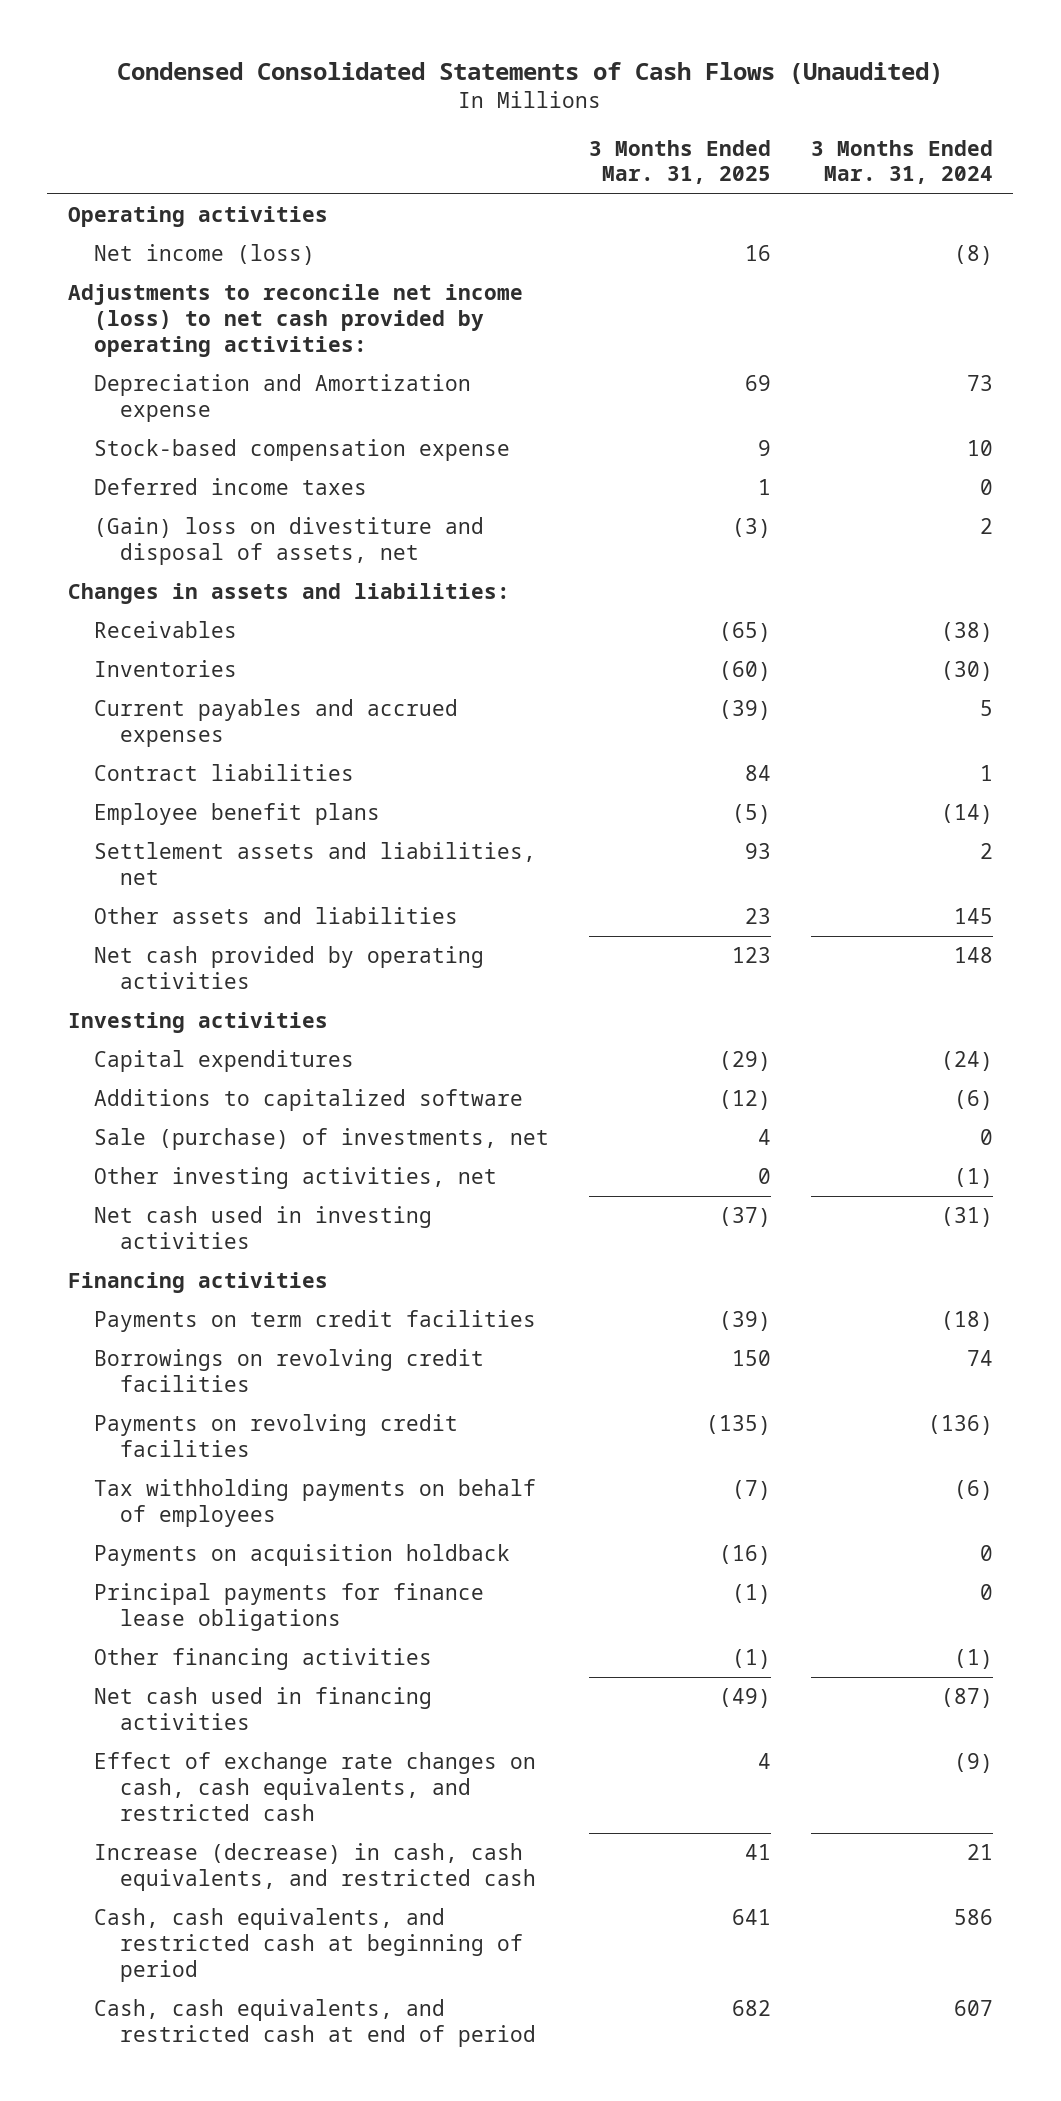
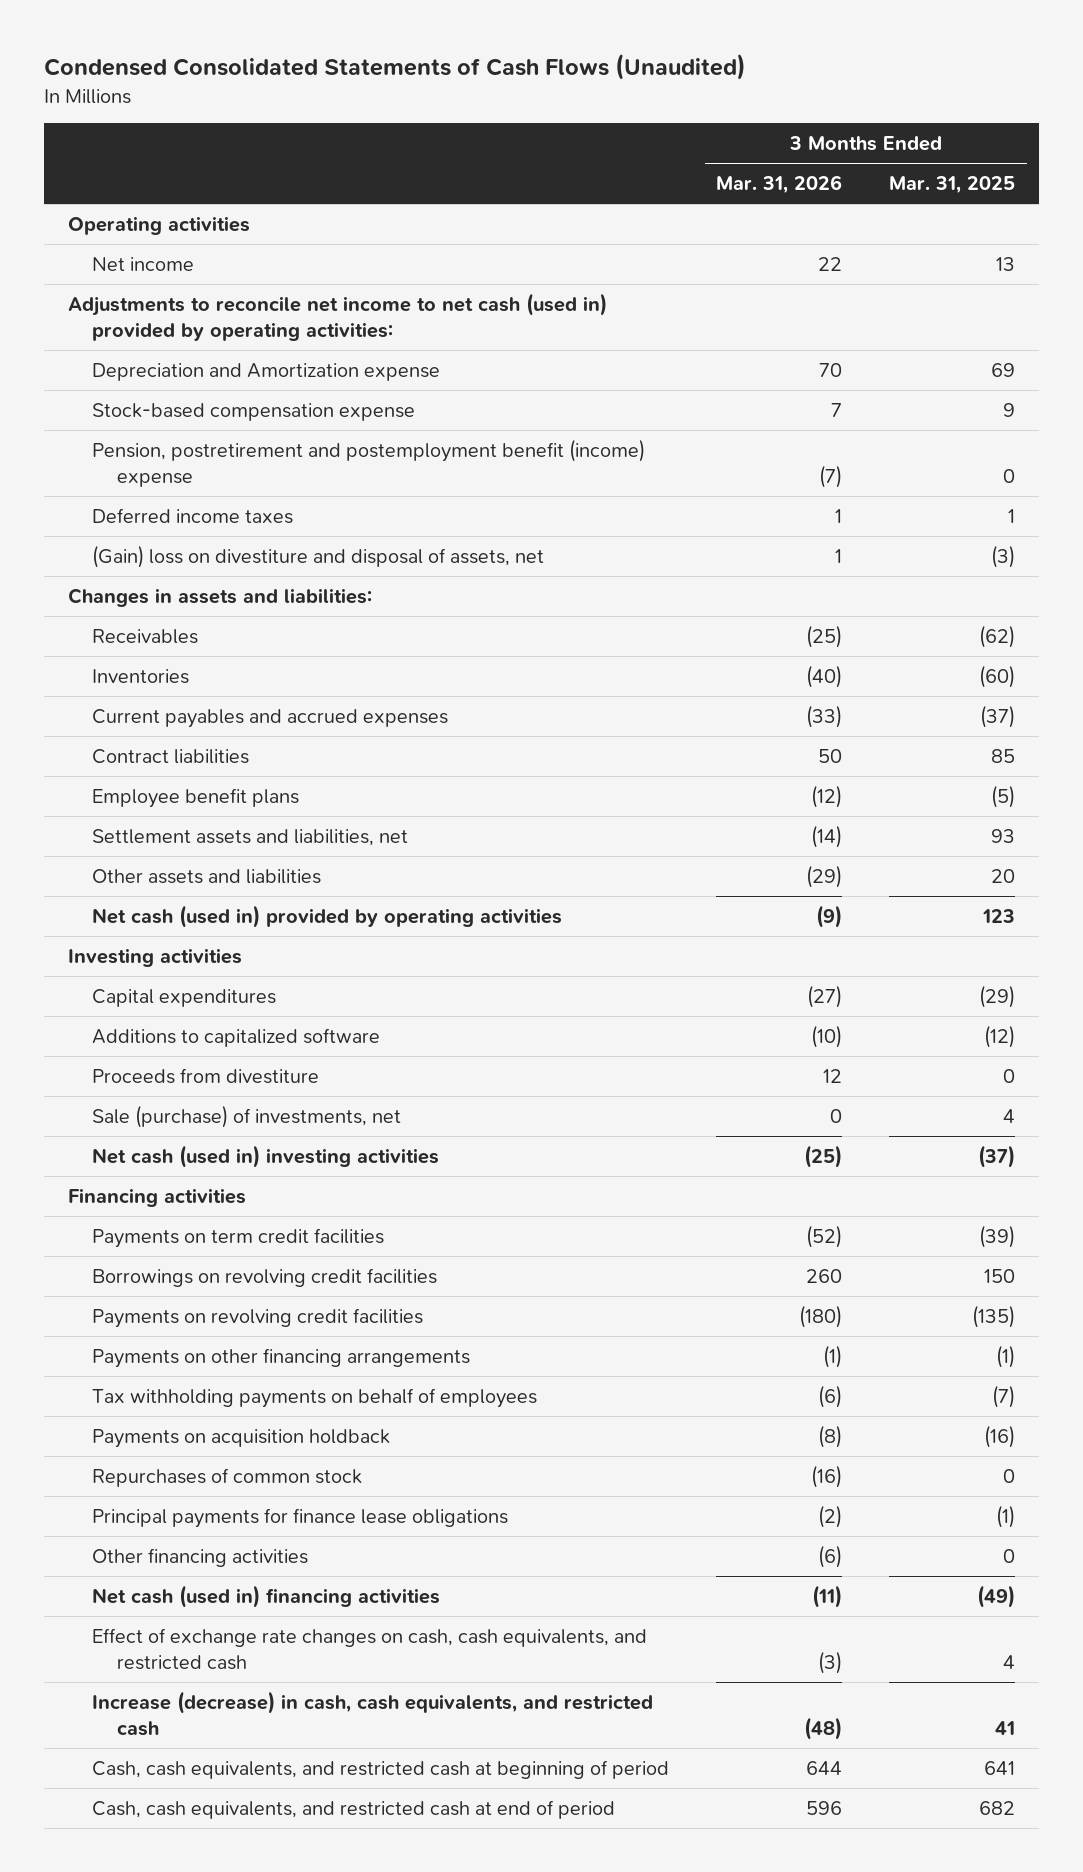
- | 3 Months Ended Mar. 31, 2025 | 3 Months Ended Mar. 31, 2024
+ | 3 Months Ended Mar. 31, 2026 | 3 Months Ended Mar. 31, 2025
- Net income (loss) | 16 | (8)
- Adjustments to reconcile net income (loss) to net cash provided by operating activities:
+ Net income | 22 | 13
+ Adjustments to reconcile net income to net cash (used in) provided by operating activities:
+ Pension, postretirement and postemployment benefit (income) expense | (7) | 0
- Receivables | (65) | (38)
+ Receivables | (25) | (62)
- Current payables and accrued expenses | (39) | 5
- Contract liabilities | 84 | 1
+ Current payables and accrued expenses | (33) | (37)
+ Contract liabilities | 50 | 85
- Other assets and liabilities | 23 | 145
- Net cash provided by operating activities | 123 | 148
+ Other assets and liabilities | (29) | 20
+ Net cash (used in) provided by operating activities | (9) | 123
+ Proceeds from divestiture | 12 | 0
- Other investing activities, net | 0 | (1)
- Net cash used in investing activities | (37) | (31)
+ Net cash (used in) investing activities | (25) | (37)
+ Payments on other financing arrangements | (1) | (1)
+ Repurchases of common stock | (16) | 0
- Other financing activities | (1) | (1)
- Net cash used in financing activities | (49) | (87)
+ Other financing activities | (6) | 0
+ Net cash (used in) financing activities | (11) | (49)

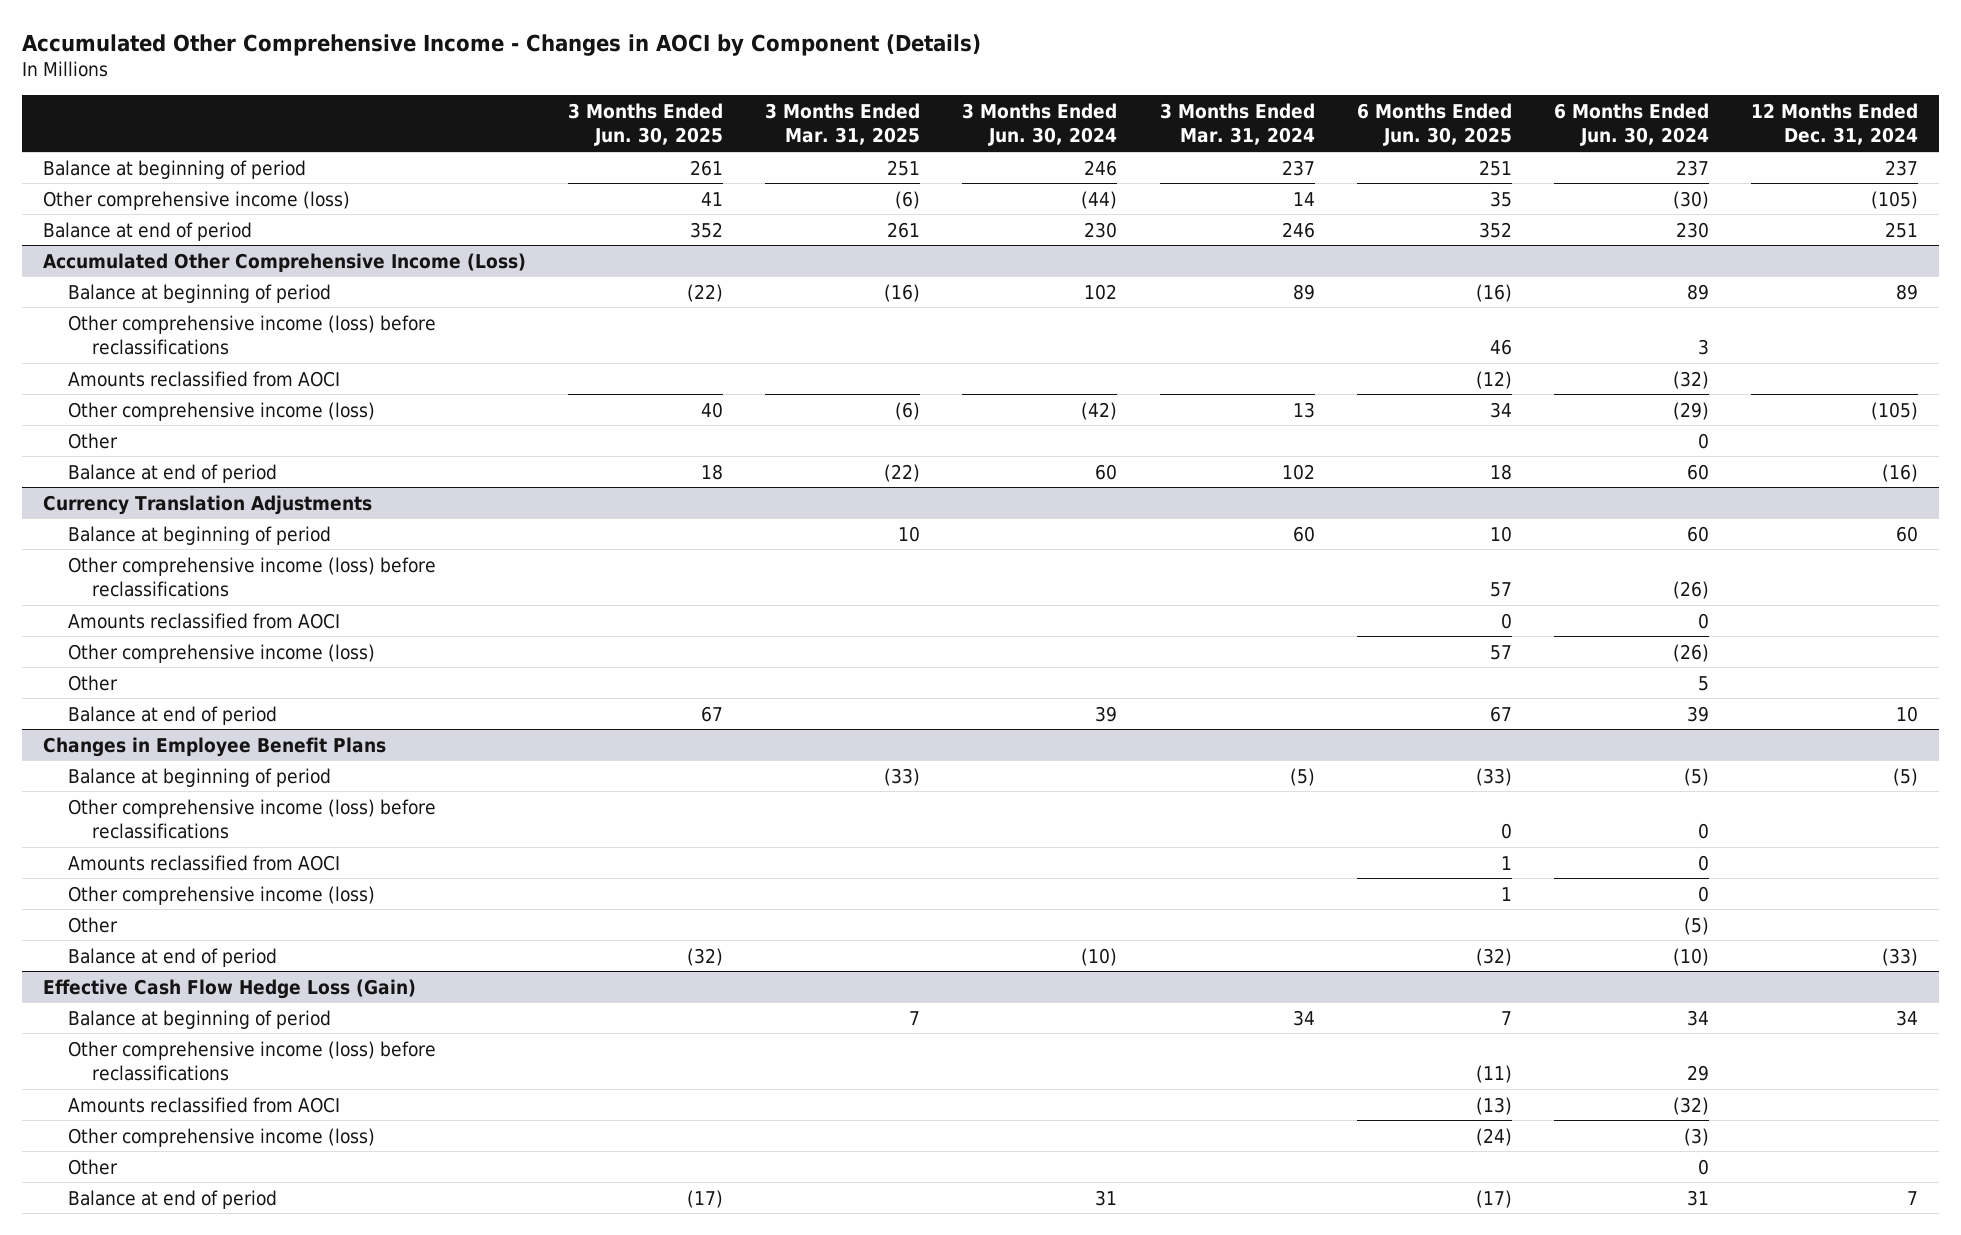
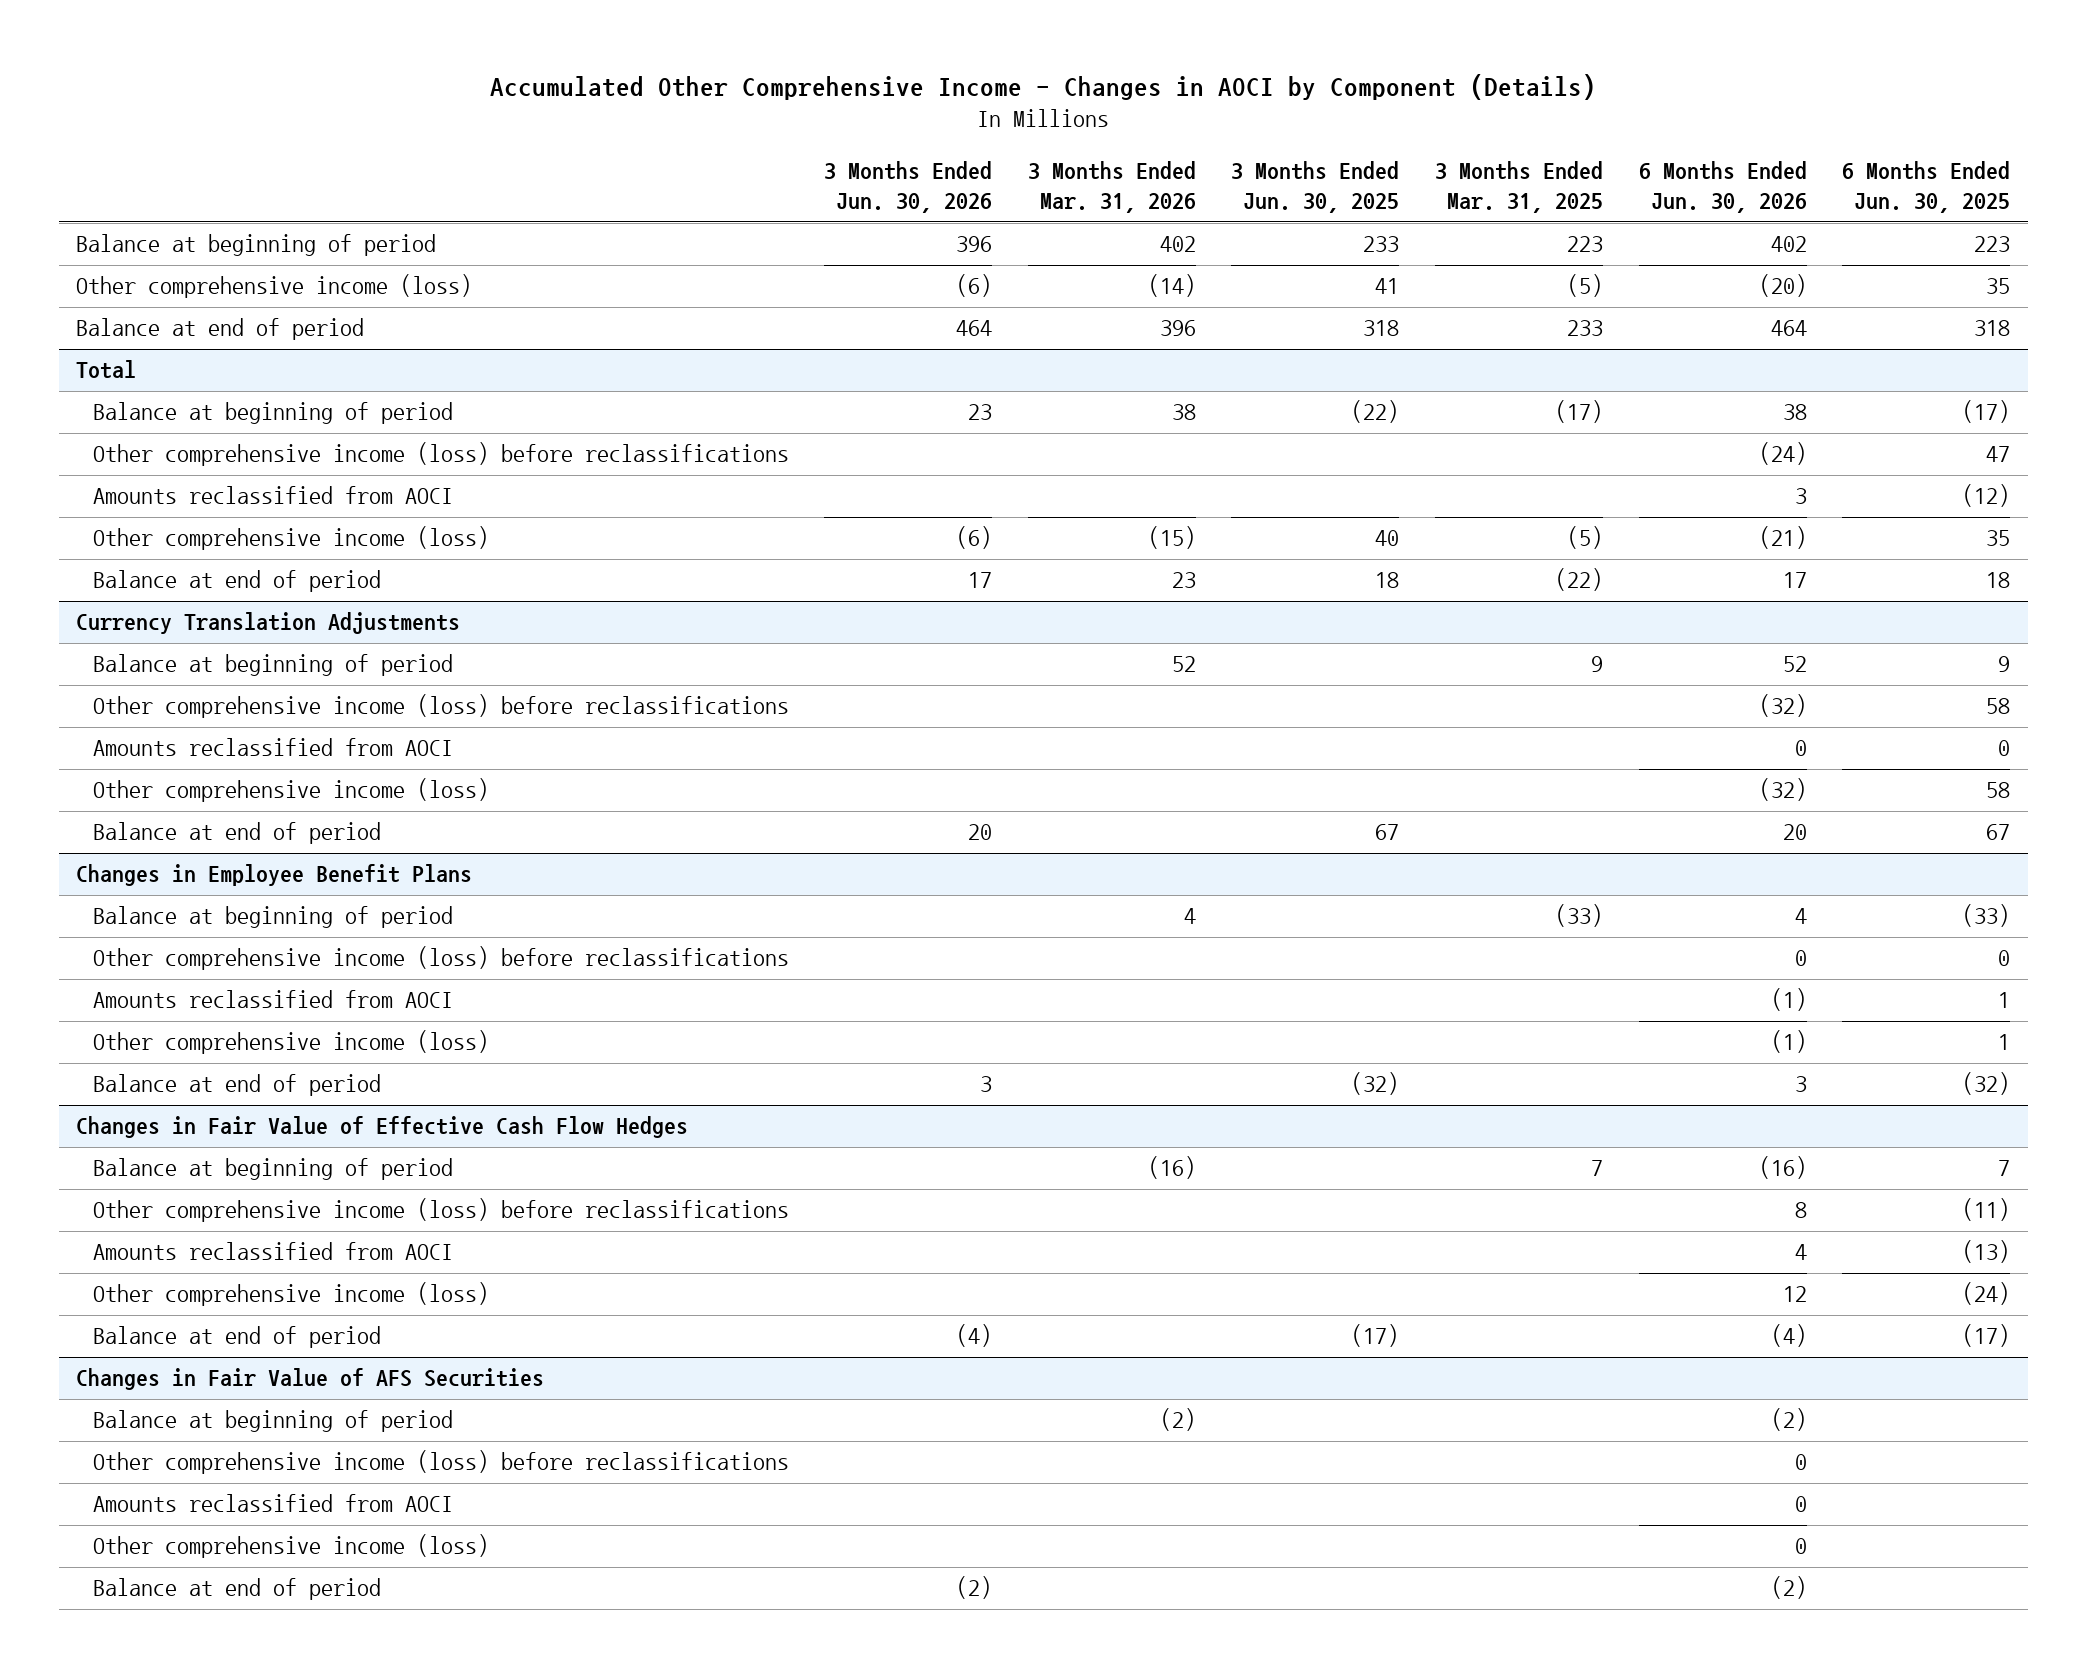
- | 3 Months Ended Jun. 30, 2025 | 3 Months Ended Mar. 31, 2025 | 3 Months Ended Jun. 30, 2024 | 3 Months Ended Mar. 31, 2024 | 6 Months Ended Jun. 30, 2025 | 6 Months Ended Jun. 30, 2024 | 12 Months Ended Dec. 31, 2024
+ | 3 Months Ended Jun. 30, 2026 | 3 Months Ended Mar. 31, 2026 | 3 Months Ended Jun. 30, 2025 | 3 Months Ended Mar. 31, 2025 | 6 Months Ended Jun. 30, 2026 | 6 Months Ended Jun. 30, 2025
- Balance at beginning of period | 261 | 251 | 246 | 237 | 251 | 237 | 237
- Other comprehensive income (loss) | 41 | (6) | (44) | 14 | 35 | (30) | (105)
- Balance at end of period | 352 | 261 | 230 | 246 | 352 | 230 | 251
- Accumulated Other Comprehensive Income (Loss)
- Balance at beginning of period | (22) | (16) | 102 | 89 | (16) | 89 | 89
- Other comprehensive income (loss) before reclassifications | | | | | 46 | 3 |
+ Balance at beginning of period | 396 | 402 | 233 | 223 | 402 | 223
+ Other comprehensive income (loss) | (6) | (14) | 41 | (5) | (20) | 35
+ Balance at end of period | 464 | 396 | 318 | 233 | 464 | 318
+ Total
+ Balance at beginning of period | 23 | 38 | (22) | (17) | 38 | (17)
+ Other comprehensive income (loss) before reclassifications | | | | | (24) | 47
- Other comprehensive income (loss) | 40 | (6) | (42) | 13 | 34 | (29) | (105)
- Other | | | | | | 0 |
+ Other comprehensive income (loss) | (6) | (15) | 40 | (5) | (21) | 35
@ Currency Translation Adjustments
- Balance at beginning of period | | 10 | | 60 | 10 | 60 | 60
- Other comprehensive income (loss) before reclassifications | | | | | 57 | (26) |
+ Balance at beginning of period | | 52 | | 9 | 52 | 9
+ Other comprehensive income (loss) before reclassifications | | | | | (32) | 58
- Other comprehensive income (loss) | | | | | 57 | (26) |
- Other | | | | | | 5 |
+ Other comprehensive income (loss) | | | | | (32) | 58
@ Changes in Employee Benefit Plans
- Other | | | | | | (5) |
- Effective Cash Flow Hedge Loss (Gain)
+ Changes in Fair Value of Effective Cash Flow Hedges
- Other | | | | | | 0 |
+ Changes in Fair Value of AFS Securities
+ Balance at beginning of period | | (2) | | | (2) |
+ Other comprehensive income (loss) before reclassifications | | | | | 0 |
+ Amounts reclassified from AOCI | | | | | 0 |
+ Other comprehensive income (loss) | | | | | 0 |
+ Balance at end of period | (2) | | | | (2) |

